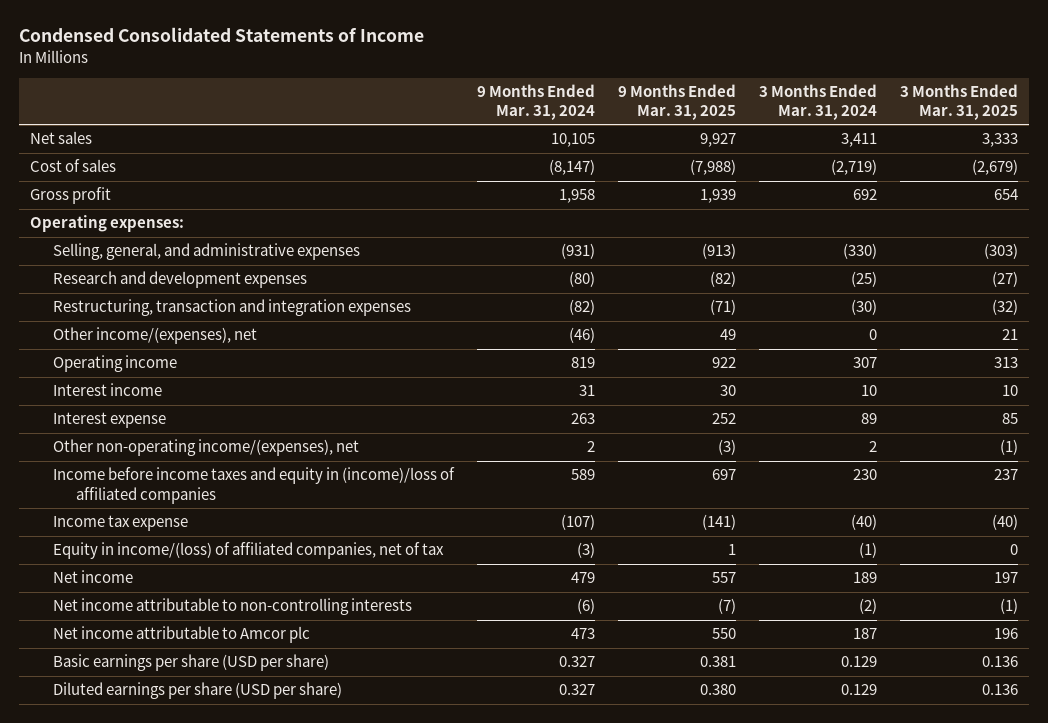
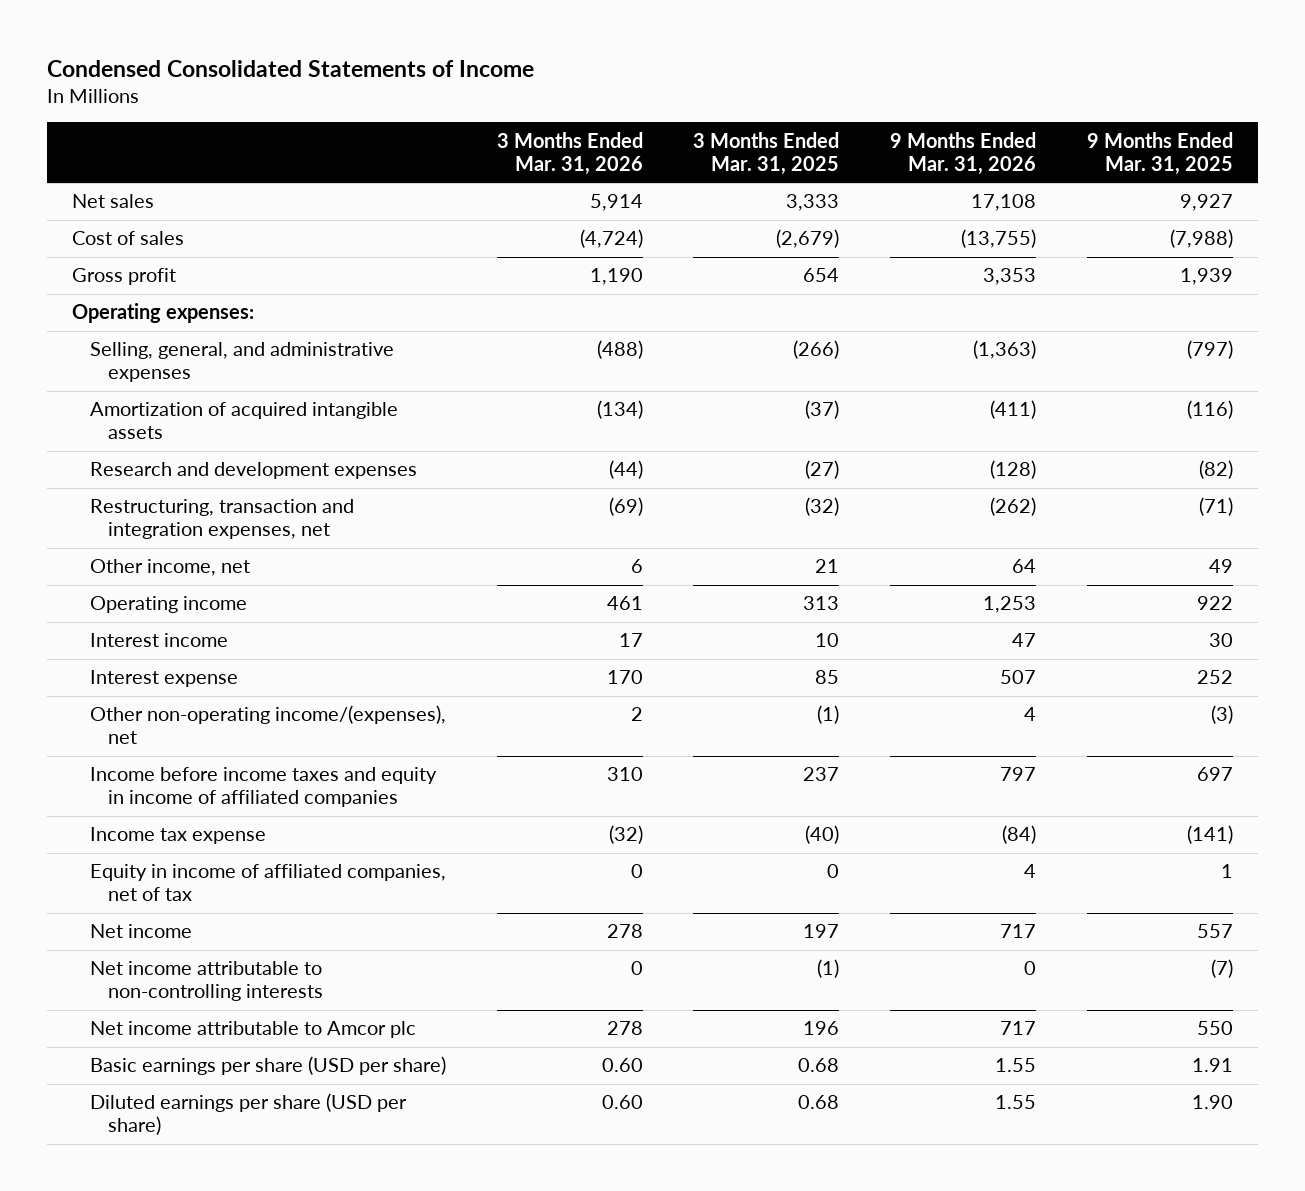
- | 9 Months Ended Mar. 31, 2024 | 9 Months Ended Mar. 31, 2025 | 3 Months Ended Mar. 31, 2024 | 3 Months Ended Mar. 31, 2025
+ | 3 Months Ended Mar. 31, 2026 | 3 Months Ended Mar. 31, 2025 | 9 Months Ended Mar. 31, 2026 | 9 Months Ended Mar. 31, 2025
- Selling, general, and administrative expenses | (931) | (913) | (330) | (303)
+ Selling, general, and administrative expenses | (488) | (266) | (1,363) | (797)
+ Amortization of acquired intangible assets | (134) | (37) | (411) | (116)
- Restructuring, transaction and integration expenses | (82) | (71) | (30) | (32)
- Other income/(expenses), net | (46) | 49 | 0 | 21
+ Restructuring, transaction and integration expenses, net | (69) | (32) | (262) | (71)
+ Other income, net | 6 | 21 | 64 | 49
- Income before income taxes and equity in (income)/loss of affiliated companies | 589 | 697 | 230 | 237
+ Income before income taxes and equity in income of affiliated companies | 310 | 237 | 797 | 697
- Equity in income/(loss) of affiliated companies, net of tax | (3) | 1 | (1) | 0
+ Equity in income of affiliated companies, net of tax | 0 | 0 | 4 | 1
- Basic earnings per share (USD per share) | 0.327 | 0.381 | 0.129 | 0.136
- Diluted earnings per share (USD per share) | 0.327 | 0.380 | 0.129 | 0.136
+ Basic earnings per share (USD per share) | 0.60 | 0.68 | 1.55 | 1.91
+ Diluted earnings per share (USD per share) | 0.60 | 0.68 | 1.55 | 1.90

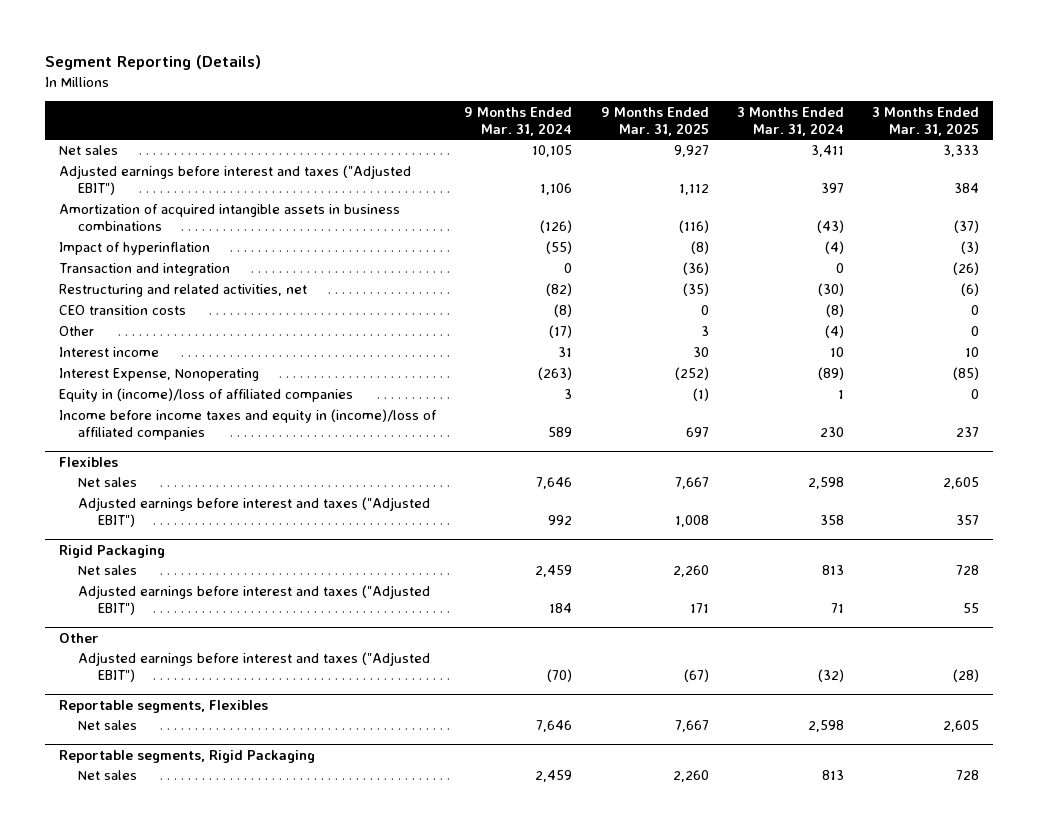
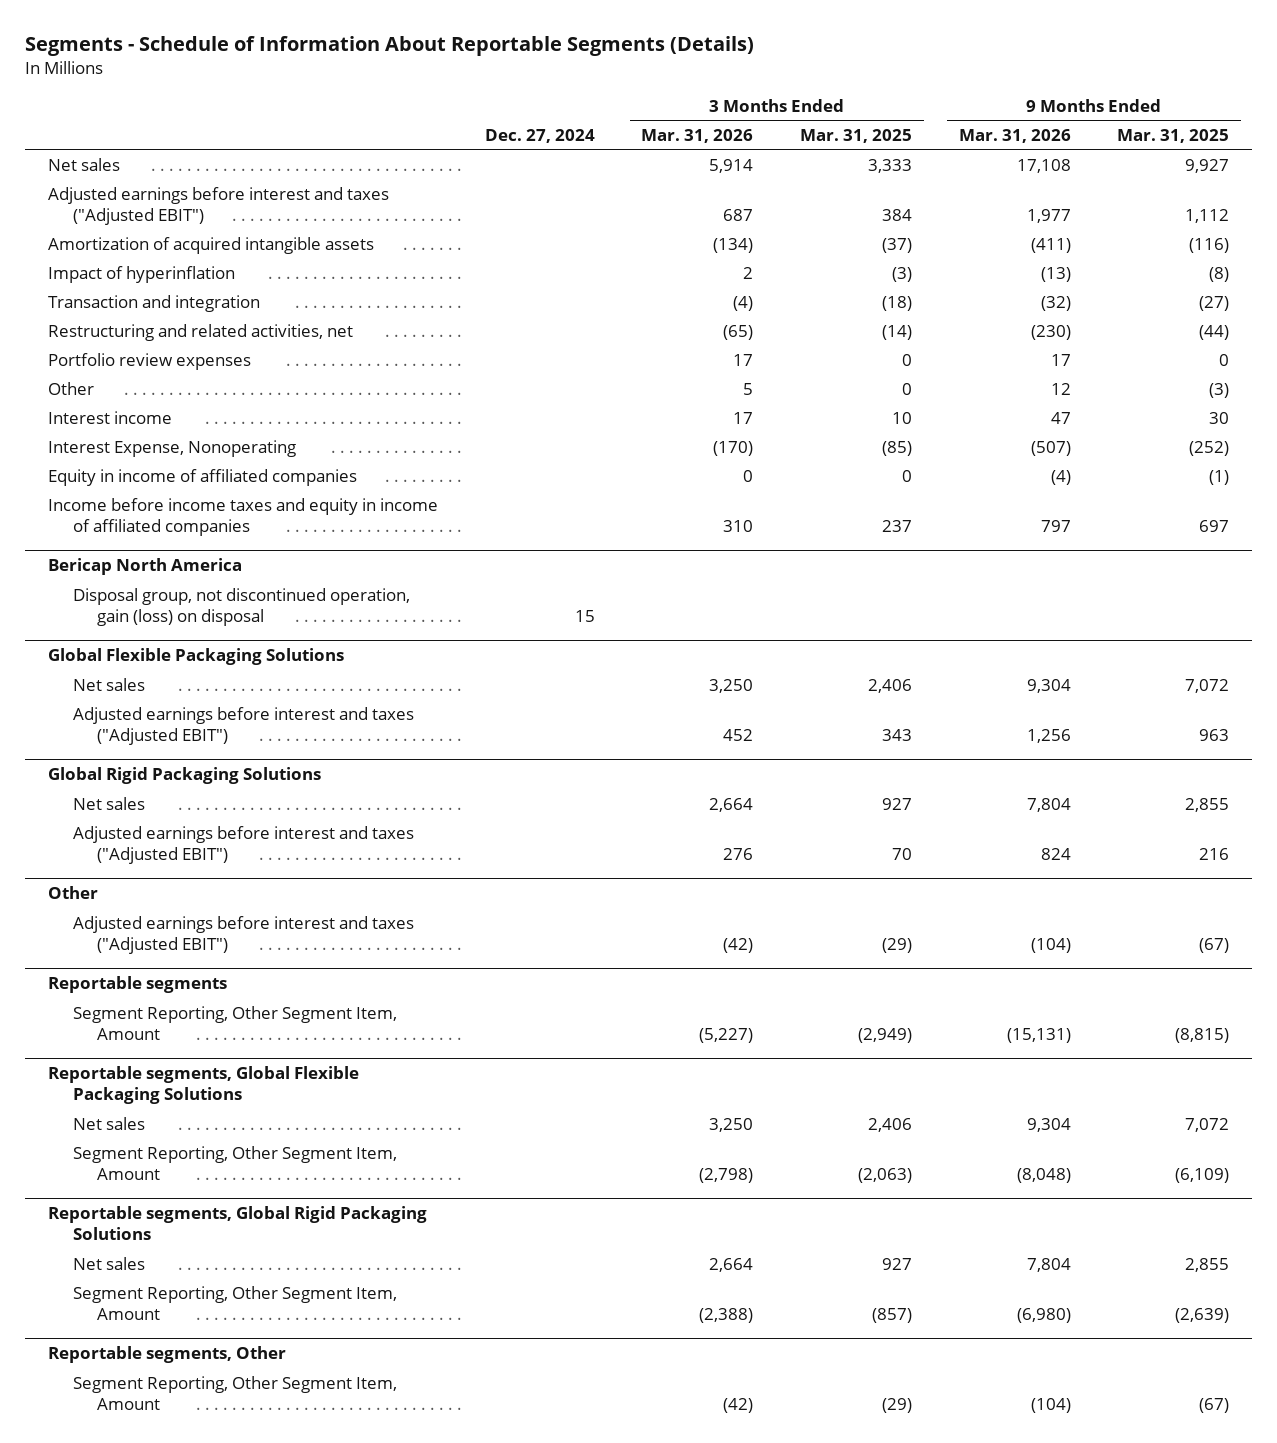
- Segment Reporting (Details)
+ Segments - Schedule of Information About Reportable Segments (Details)
- | 9 Months Ended Mar. 31, 2024 | 9 Months Ended Mar. 31, 2025 | 3 Months Ended Mar. 31, 2024 | 3 Months Ended Mar. 31, 2025
+ | Dec. 27, 2024 | 3 Months Ended Mar. 31, 2026 | 3 Months Ended Mar. 31, 2025 | 9 Months Ended Mar. 31, 2026 | 9 Months Ended Mar. 31, 2025
- Amortization of acquired intangible assets in business combinations | (126) | (116) | (43) | (37)
+ Amortization of acquired intangible assets | | (134) | (37) | (411) | (116)
- Transaction and integration | 0 | (36) | 0 | (26)
- Restructuring and related activities, net | (82) | (35) | (30) | (6)
- CEO transition costs | (8) | 0 | (8) | 0
- Other | (17) | 3 | (4) | 0
+ Transaction and integration | | (4) | (18) | (32) | (27)
+ Restructuring and related activities, net | | (65) | (14) | (230) | (44)
+ Portfolio review expenses | | 17 | 0 | 17 | 0
+ Other | | 5 | 0 | 12 | (3)
- Equity in (income)/loss of affiliated companies | 3 | (1) | 1 | 0
- Income before income taxes and equity in (income)/loss of affiliated companies | 589 | 697 | 230 | 237
- Flexibles
- Net sales | 7,646 | 7,667 | 2,598 | 2,605
- Adjusted earnings before interest and taxes ("Adjusted EBIT") | 992 | 1,008 | 358 | 357
- Rigid Packaging
- Net sales | 2,459 | 2,260 | 813 | 728
- Adjusted earnings before interest and taxes ("Adjusted EBIT") | 184 | 171 | 71 | 55
+ Equity in income of affiliated companies | | 0 | 0 | (4) | (1)
+ Income before income taxes and equity in income of affiliated companies | | 310 | 237 | 797 | 697
+ Bericap North America
+ Disposal group, not discontinued operation, gain (loss) on disposal | 15 | | | |
+ Global Flexible Packaging Solutions
+ Net sales | | 3,250 | 2,406 | 9,304 | 7,072
+ Adjusted earnings before interest and taxes ("Adjusted EBIT") | | 452 | 343 | 1,256 | 963
+ Global Rigid Packaging Solutions
+ Net sales | | 2,664 | 927 | 7,804 | 2,855
+ Adjusted earnings before interest and taxes ("Adjusted EBIT") | | 276 | 70 | 824 | 216
@ Other
- Adjusted earnings before interest and taxes ("Adjusted EBIT") | (70) | (67) | (32) | (28)
- Reportable segments, Flexibles
- Net sales | 7,646 | 7,667 | 2,598 | 2,605
- Reportable segments, Rigid Packaging
- Net sales | 2,459 | 2,260 | 813 | 728
@ Other
+ Adjusted earnings before interest and taxes ("Adjusted EBIT") | | (42) | (29) | (104) | (67)
+ Reportable segments
+ Segment Reporting, Other Segment Item, Amount | | (5,227) | (2,949) | (15,131) | (8,815)
+ Reportable segments, Global Flexible Packaging Solutions
+ Net sales | | 3,250 | 2,406 | 9,304 | 7,072
+ Segment Reporting, Other Segment Item, Amount | | (2,798) | (2,063) | (8,048) | (6,109)
+ Reportable segments, Global Rigid Packaging Solutions
+ Net sales | | 2,664 | 927 | 7,804 | 2,855
+ Segment Reporting, Other Segment Item, Amount | | (2,388) | (857) | (6,980) | (2,639)
+ Reportable segments, Other
+ Segment Reporting, Other Segment Item, Amount | | (42) | (29) | (104) | (67)

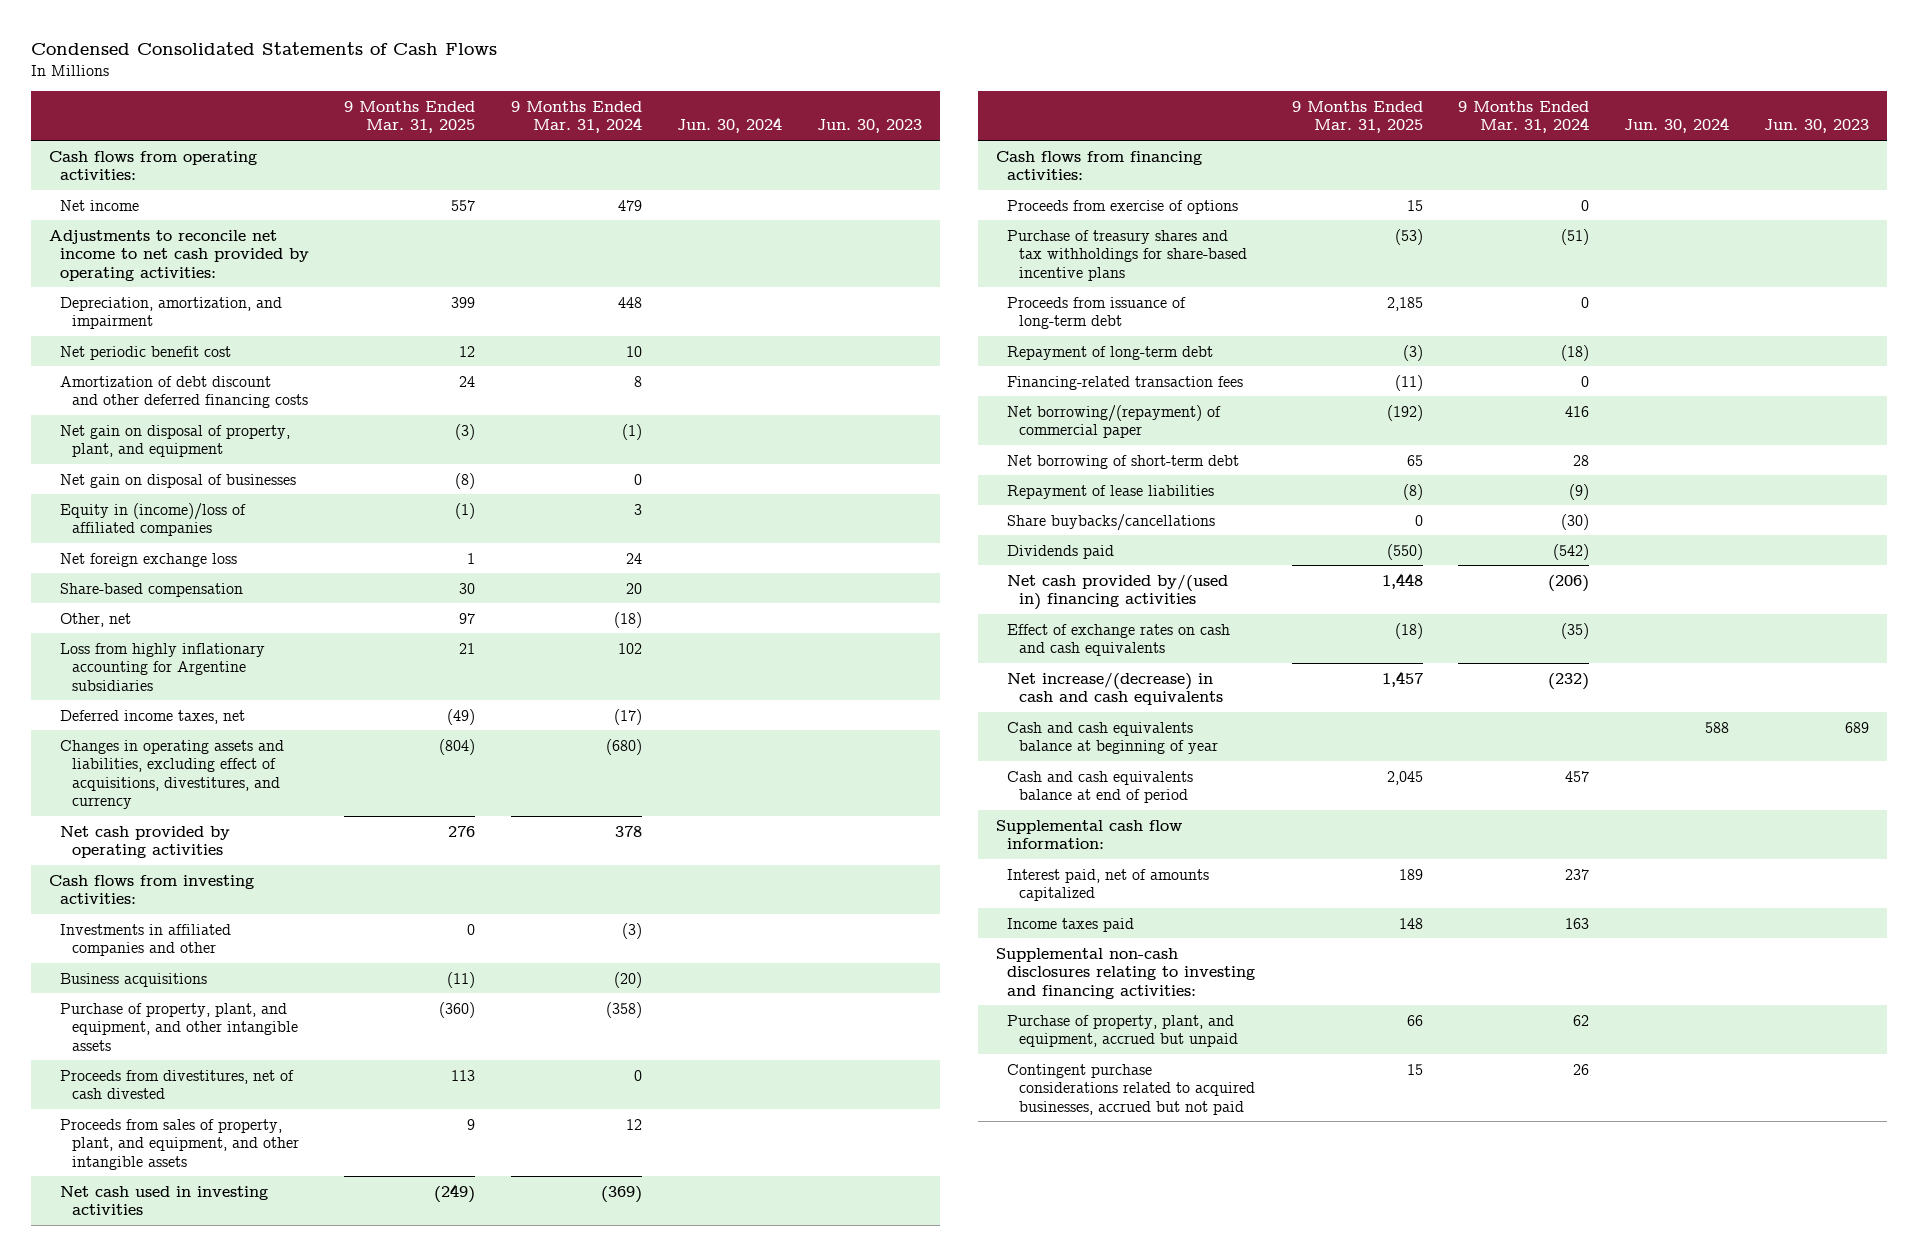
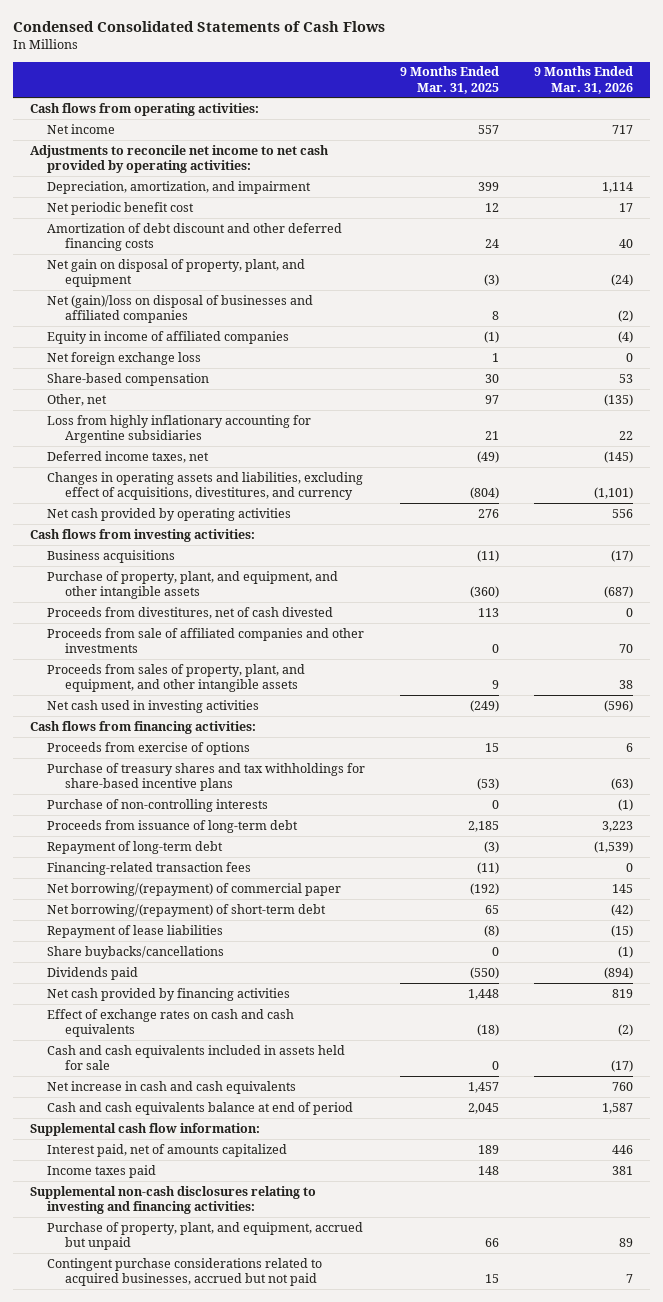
- | 9 Months Ended Mar. 31, 2025 | 9 Months Ended Mar. 31, 2024 | Jun. 30, 2024 | Jun. 30, 2023
+ | 9 Months Ended Mar. 31, 2025 | 9 Months Ended Mar. 31, 2026
- Net gain on disposal of businesses | (8) | 0 | |
- Equity in (income)/loss of affiliated companies | (1) | 3 | |
+ Net (gain)/loss on disposal of businesses and affiliated companies | 8 | (2)
+ Equity in income of affiliated companies | (1) | (4)
- Investments in affiliated companies and other | 0 | (3) | |
+ Proceeds from sale of affiliated companies and other investments | 0 | 70
+ Purchase of non-controlling interests | 0 | (1)
- Net borrowing of short-term debt | 65 | 28 | |
+ Net borrowing/(repayment) of short-term debt | 65 | (42)
- Net cash provided by/(used in) financing activities | 1,448 | (206) | |
+ Net cash provided by financing activities | 1,448 | 819
- Net increase/(decrease) in cash and cash equivalents | 1,457 | (232) | |
- Cash and cash equivalents balance at beginning of year | | | 588 | 689
+ Cash and cash equivalents included in assets held for sale | 0 | (17)
+ Net increase in cash and cash equivalents | 1,457 | 760

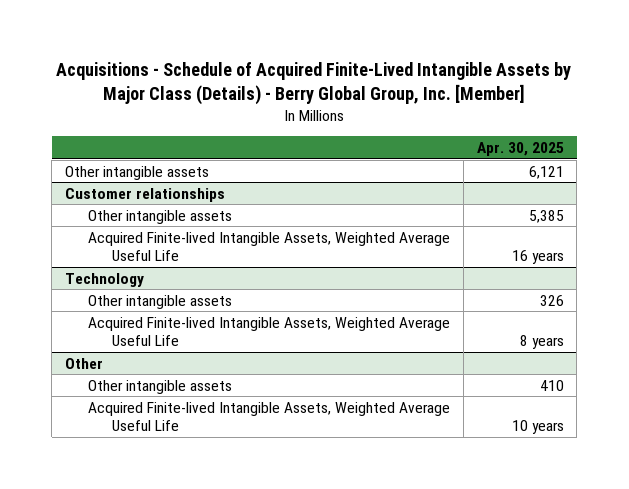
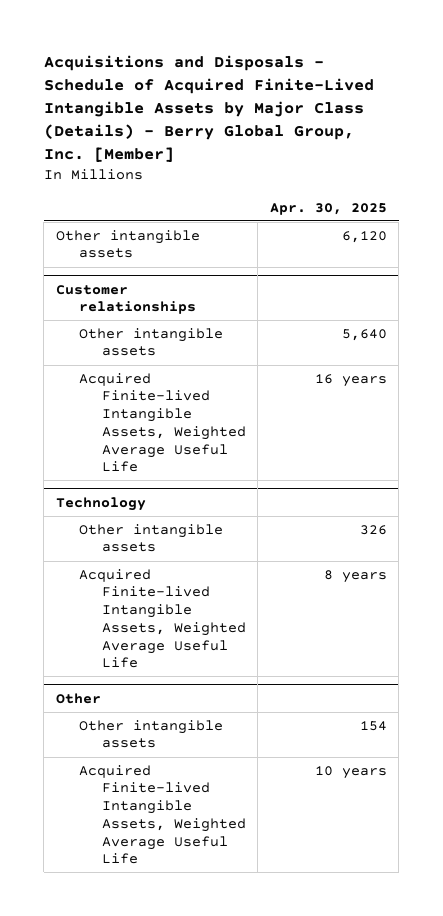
- Acquisitions - Schedule of Acquired Finite-Lived Intangible Assets by Major Class (Details) - Berry Global Group, Inc. [Member]
+ Acquisitions and Disposals - Schedule of Acquired Finite-Lived Intangible Assets by Major Class (Details) - Berry Global Group, Inc. [Member]
- Other intangible assets | 6,121
+ Other intangible assets | 6,120
@ Customer relationships
- Other intangible assets | 5,385
+ Other intangible assets | 5,640
@ Other
- Other intangible assets | 410
+ Other intangible assets | 154

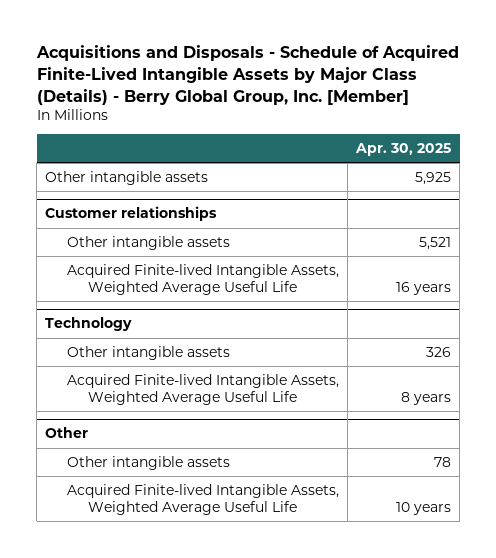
- Other intangible assets | 6,120
+ Other intangible assets | 5,925
@ Customer relationships
- Other intangible assets | 5,640
+ Other intangible assets | 5,521
@ Other
- Other intangible assets | 154
+ Other intangible assets | 78

